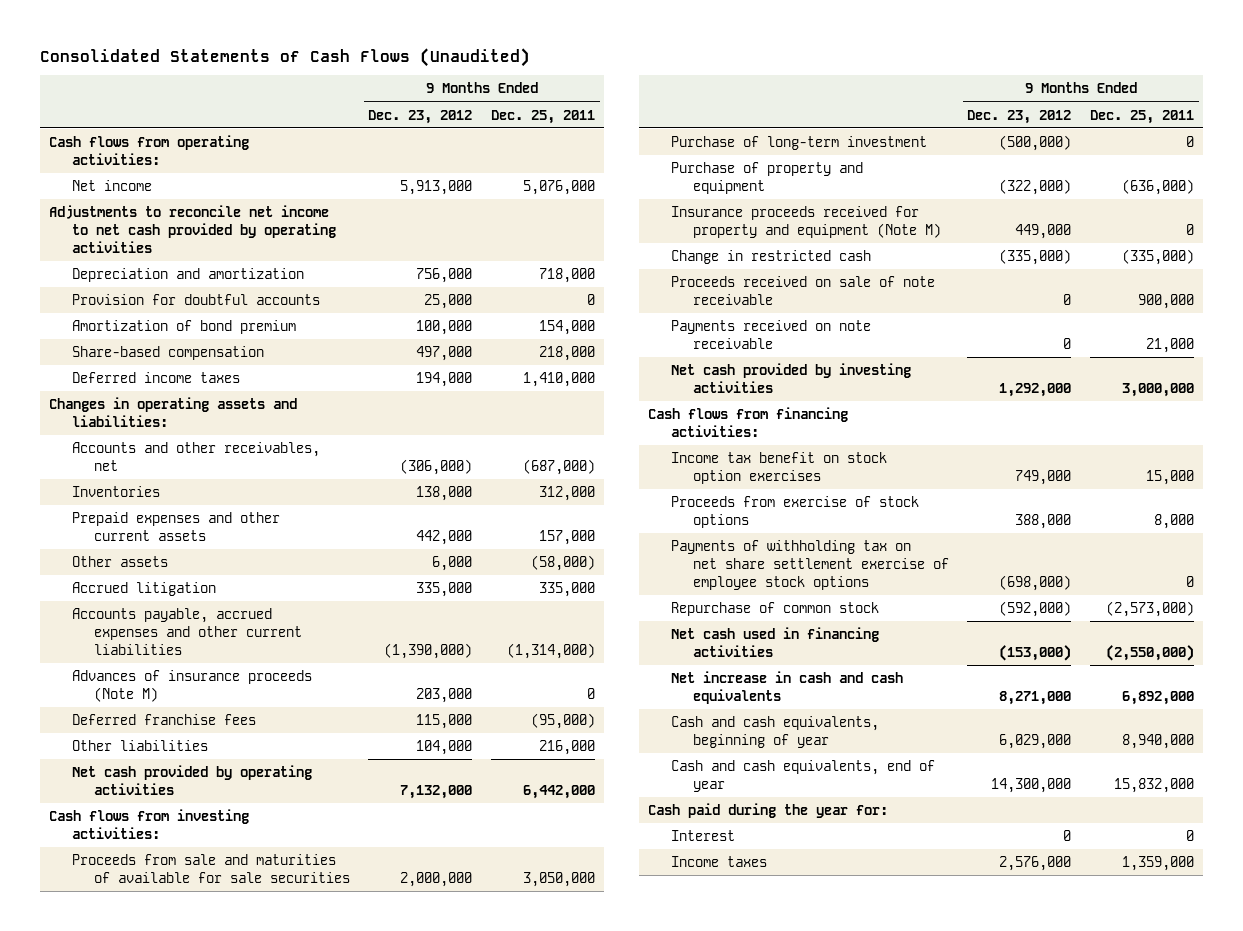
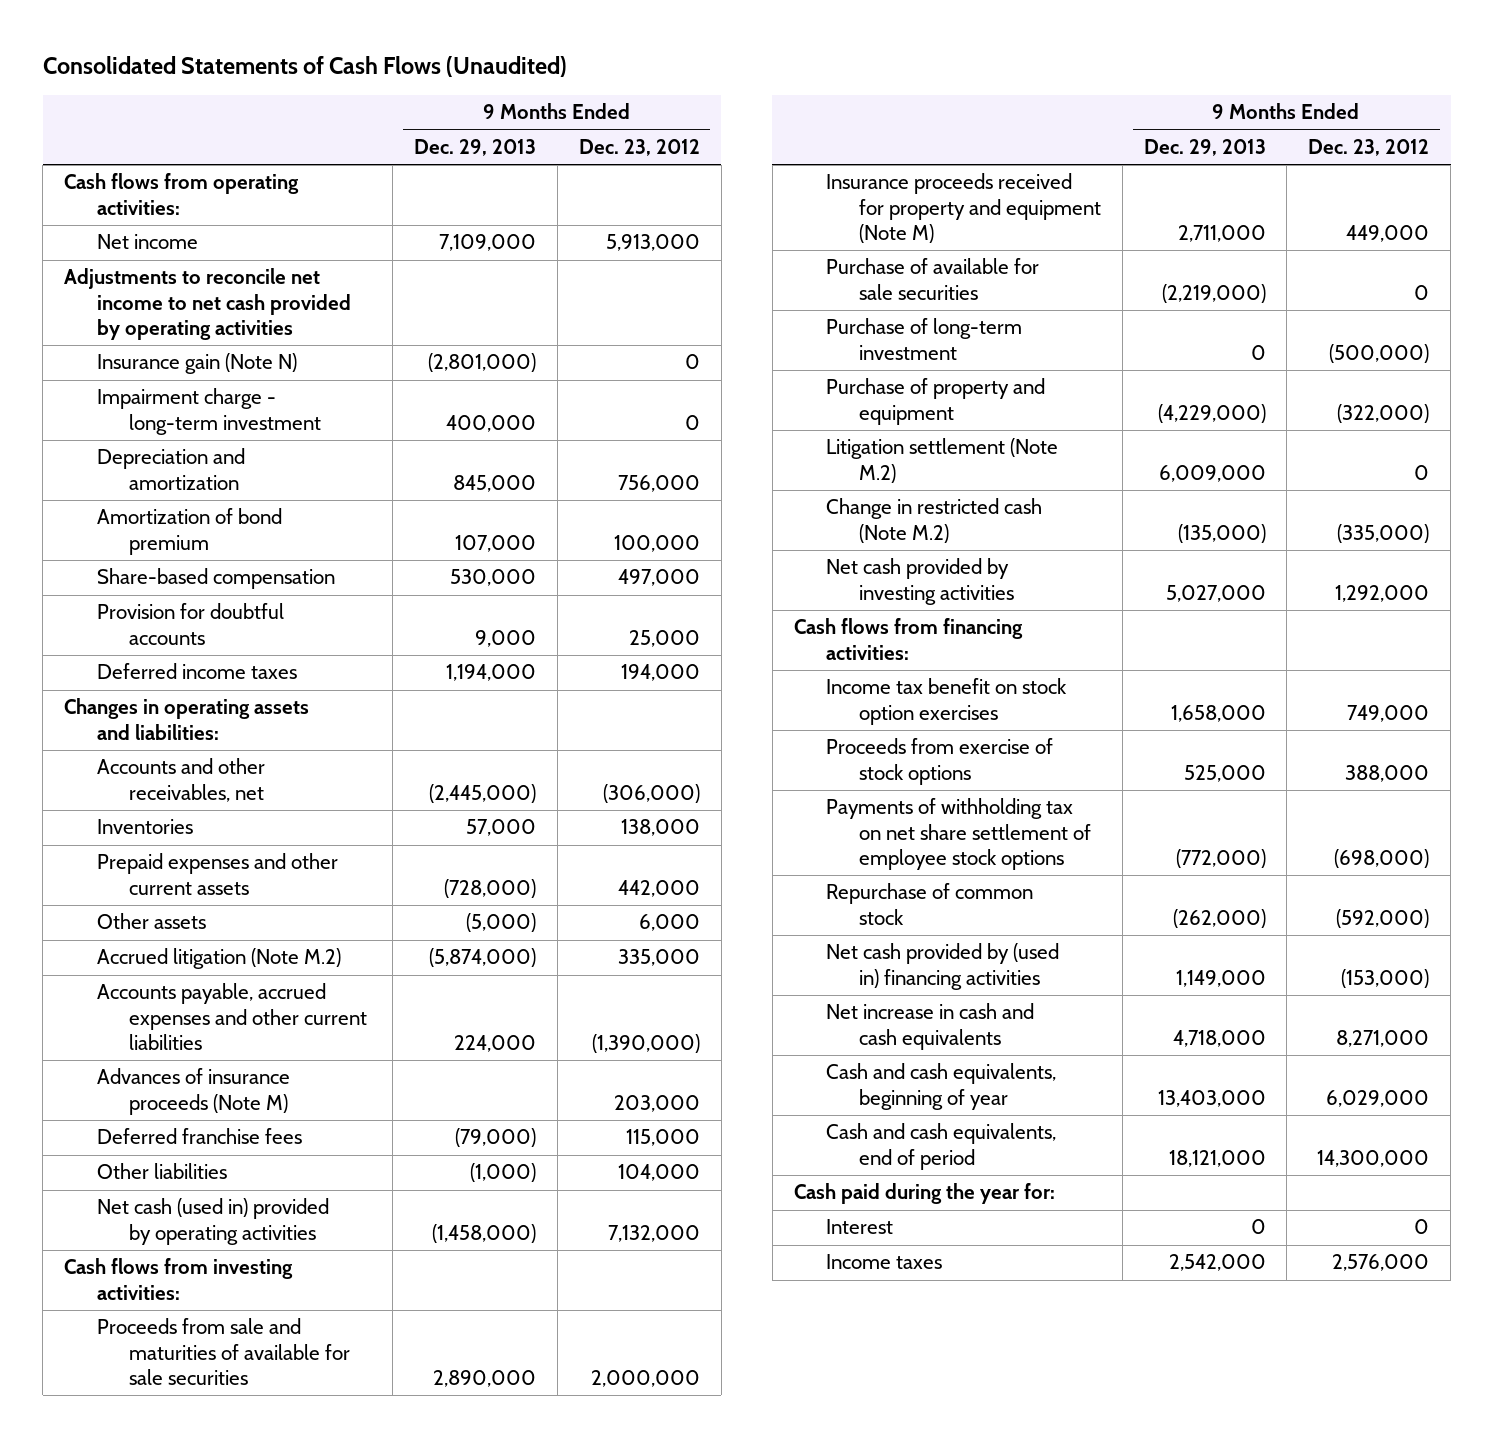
- | 9 Months Ended Dec. 23, 2012 | 9 Months Ended Dec. 25, 2011
+ | 9 Months Ended Dec. 29, 2013 | 9 Months Ended Dec. 23, 2012
+ Insurance gain (Note N) | (2,801,000) | 0
+ Impairment charge - long-term investment | 400,000 | 0
moved down: Provision for doubtful accounts | 9,000 | 25,000
- Accrued litigation | 335,000 | 335,000
+ Accrued litigation (Note M.2) | (5,874,000) | 335,000
- Net cash provided by operating activities | 7,132,000 | 6,442,000
+ Net cash (used in) provided by operating activities | (1,458,000) | 7,132,000
moved up: Insurance proceeds received for property and equipment (Note M) | 2,711,000 | 449,000
+ Purchase of available for sale securities | (2,219,000) | 0
- Change in restricted cash | (335,000) | (335,000)
- Proceeds received on sale of note receivable | 0 | 900,000
- Payments received on note receivable | 0 | 21,000
+ Litigation settlement (Note M.2) | 6,009,000 | 0
+ Change in restricted cash (Note M.2) | (135,000) | (335,000)
- Payments of withholding tax on net share settlement exercise of employee stock options | (698,000) | 0
+ Payments of withholding tax on net share settlement of employee stock options | (772,000) | (698,000)
- Net cash used in financing activities | (153,000) | (2,550,000)
+ Net cash provided by (used in) financing activities | 1,149,000 | (153,000)
- Cash and cash equivalents, end of year | 14,300,000 | 15,832,000
+ Cash and cash equivalents, end of period | 18,121,000 | 14,300,000

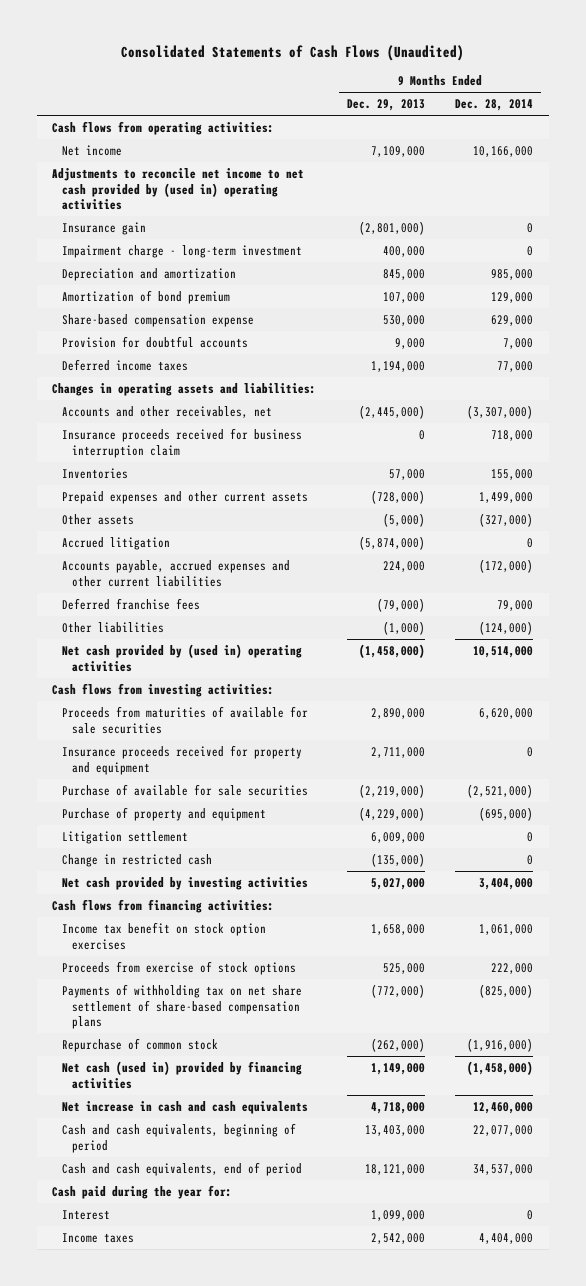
- | 9 Months Ended Dec. 29, 2013 | 9 Months Ended Dec. 23, 2012
+ | 9 Months Ended Dec. 29, 2013 | 9 Months Ended Dec. 28, 2014
- Adjustments to reconcile net income to net cash provided by operating activities
- Insurance gain (Note N) | (2,801,000) | 0
+ Adjustments to reconcile net income to net cash provided by (used in) operating activities
+ Insurance gain | (2,801,000) | 0
- Share-based compensation | 530,000 | 497,000
+ Share-based compensation expense | 530,000 | 629,000
+ Insurance proceeds received for business interruption claim | 0 | 718,000
- Accrued litigation (Note M.2) | (5,874,000) | 335,000
+ Accrued litigation | (5,874,000) | 0
- Advances of insurance proceeds (Note M) | | 203,000
- Net cash (used in) provided by operating activities | (1,458,000) | 7,132,000
+ Net cash provided by (used in) operating activities | (1,458,000) | 10,514,000
- Proceeds from sale and maturities of available for sale securities | 2,890,000 | 2,000,000
- Insurance proceeds received for property and equipment (Note M) | 2,711,000 | 449,000
+ Proceeds from maturities of available for sale securities | 2,890,000 | 6,620,000
+ Insurance proceeds received for property and equipment | 2,711,000 | 0
- Purchase of long-term investment | 0 | (500,000)
- Litigation settlement (Note M.2) | 6,009,000 | 0
- Change in restricted cash (Note M.2) | (135,000) | (335,000)
+ Litigation settlement | 6,009,000 | 0
+ Change in restricted cash | (135,000) | 0
- Payments of withholding tax on net share settlement of employee stock options | (772,000) | (698,000)
+ Payments of withholding tax on net share settlement of share-based compensation plans | (772,000) | (825,000)
- Net cash provided by (used in) financing activities | 1,149,000 | (153,000)
+ Net cash (used in) provided by financing activities | 1,149,000 | (1,458,000)
- Cash and cash equivalents, beginning of year | 13,403,000 | 6,029,000
+ Cash and cash equivalents, beginning of period | 13,403,000 | 22,077,000
- Interest | 0 | 0
+ Interest | 1,099,000 | 0

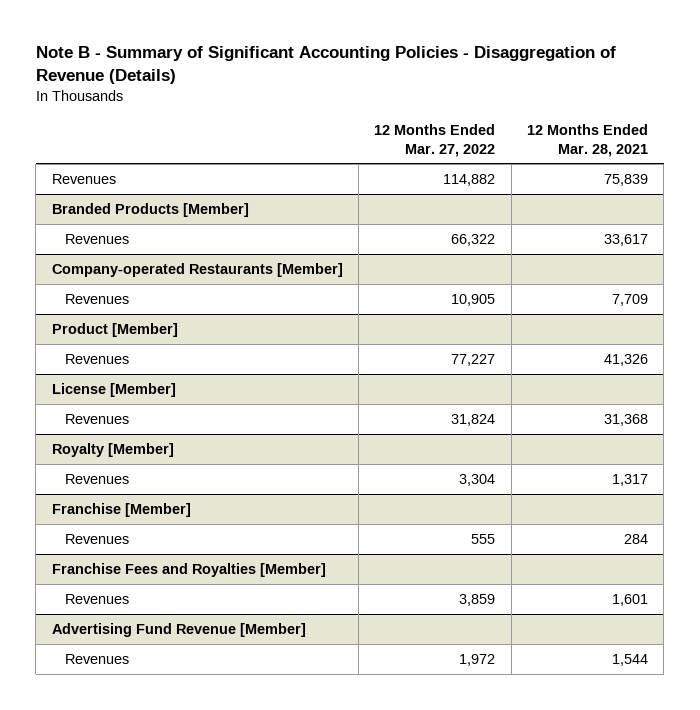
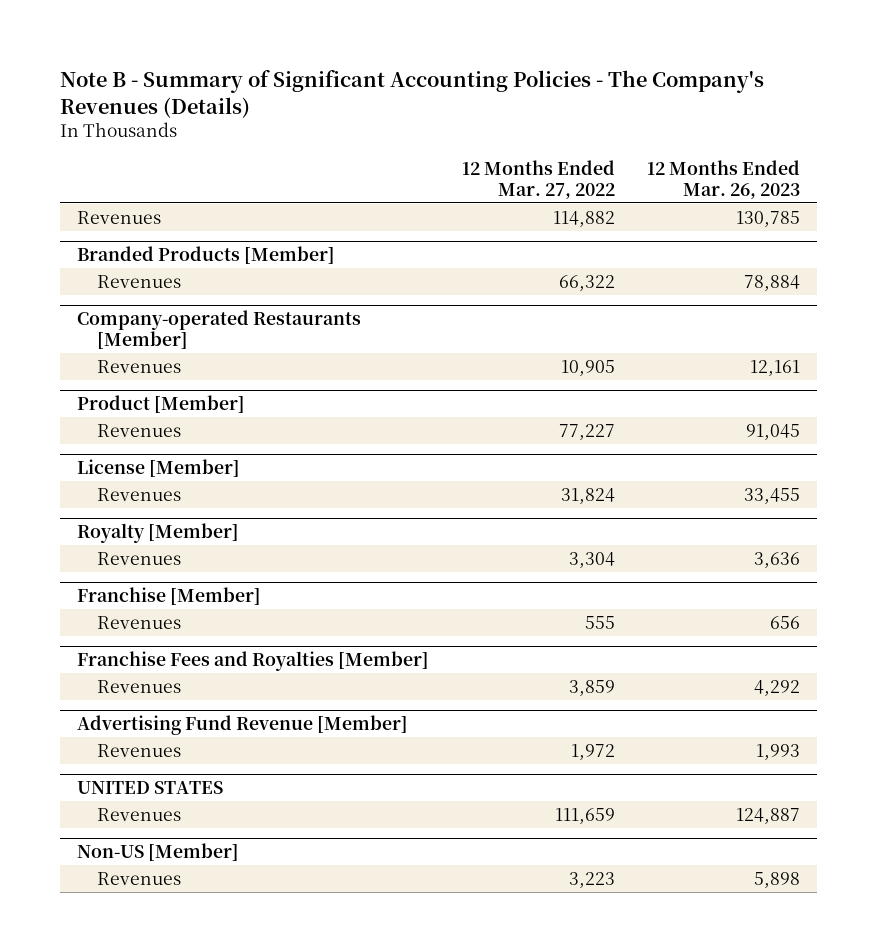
- Note B - Summary of Significant Accounting Policies - Disaggregation of Revenue (Details)
+ Note B - Summary of Significant Accounting Policies - The Company's Revenues (Details)
- | 12 Months Ended Mar. 27, 2022 | 12 Months Ended Mar. 28, 2021
+ | 12 Months Ended Mar. 27, 2022 | 12 Months Ended Mar. 26, 2023
+ UNITED STATES
+ Revenues | 111,659 | 124,887
+ Non-US [Member]
+ Revenues | 3,223 | 5,898

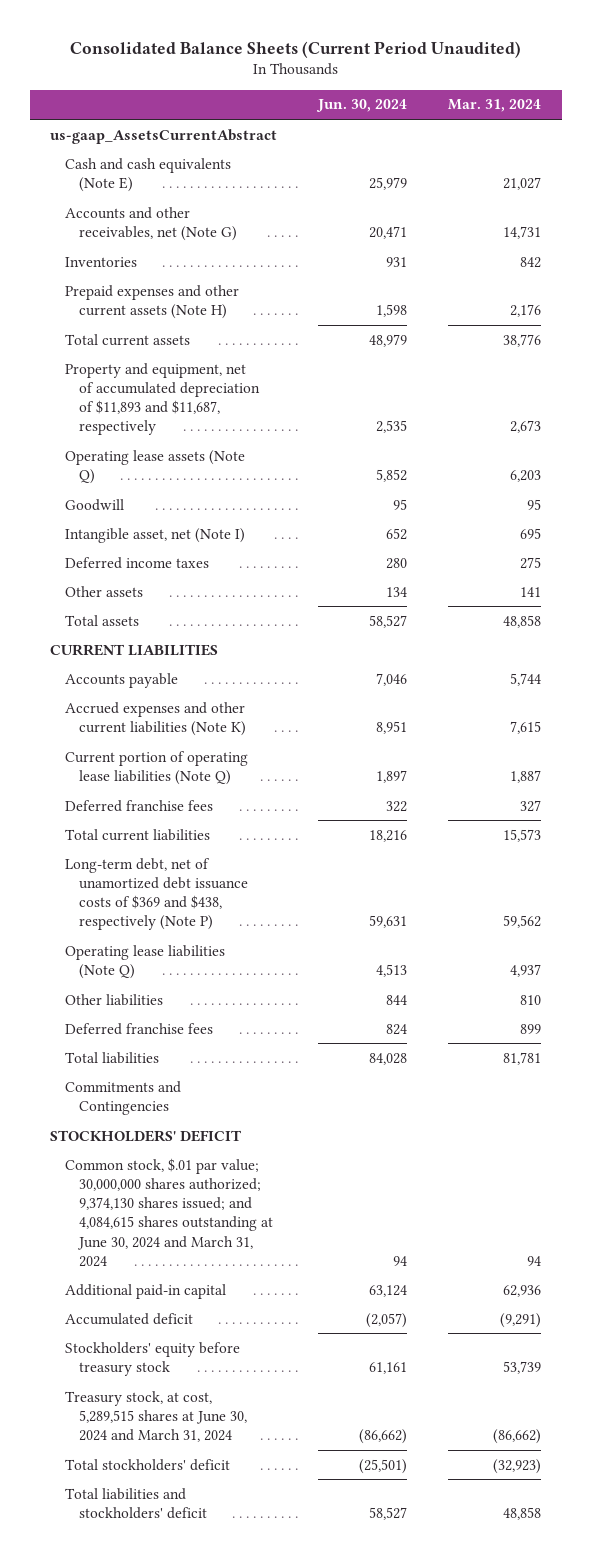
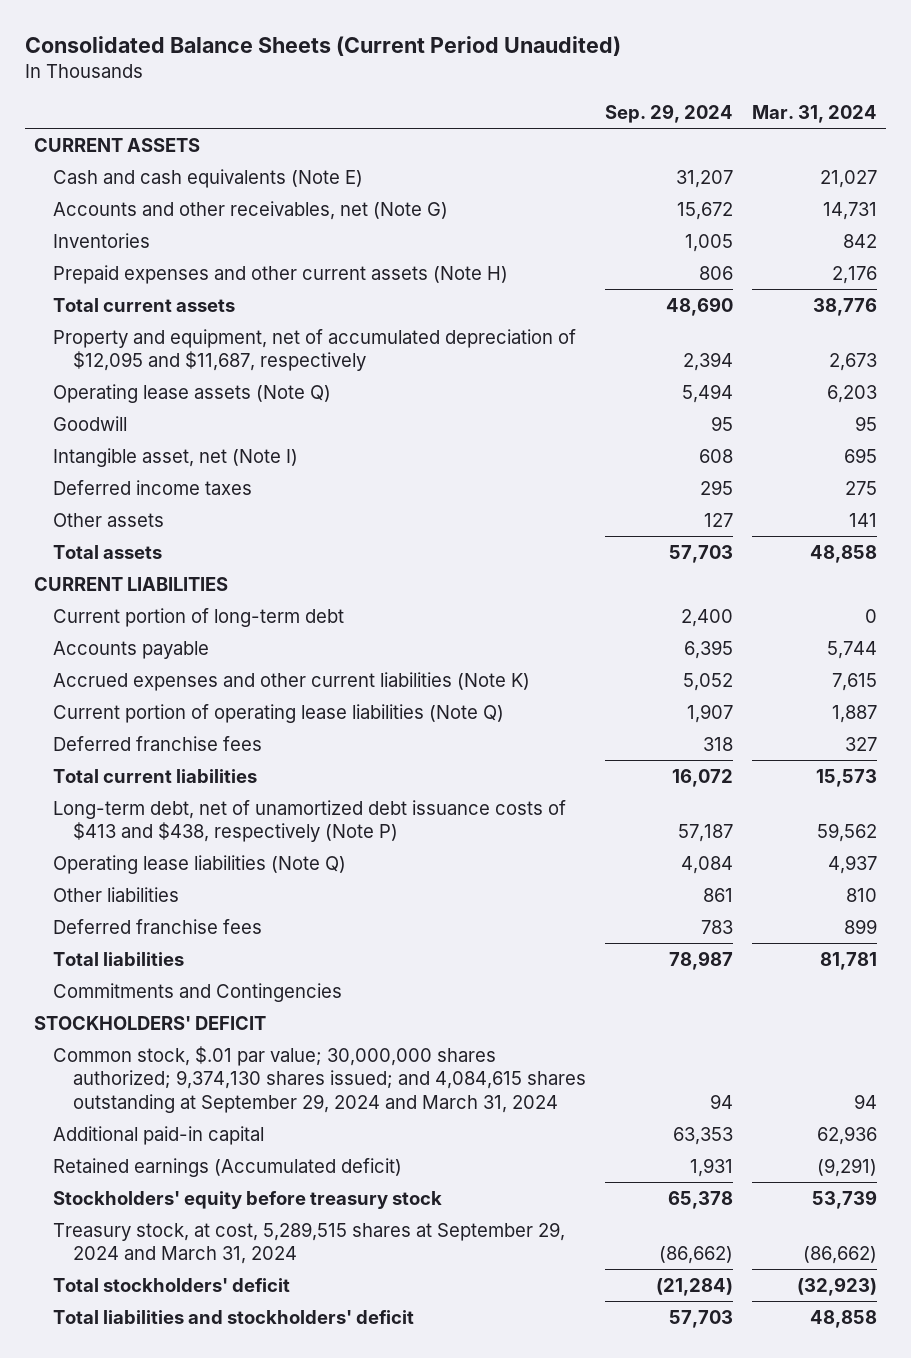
- | Jun. 30, 2024 | Mar. 31, 2024
+ | Sep. 29, 2024 | Mar. 31, 2024
- us-gaap_AssetsCurrentAbstract
+ CURRENT ASSETS
- Property and equipment, net of accumulated depreciation of $11,893 and $11,687, respectively | 2,535 | 2,673
+ Property and equipment, net of accumulated depreciation of $12,095 and $11,687, respectively | 2,394 | 2,673
+ Current portion of long-term debt | 2,400 | 0
- Long-term debt, net of unamortized debt issuance costs of $369 and $438, respectively (Note P) | 59,631 | 59,562
+ Long-term debt, net of unamortized debt issuance costs of $413 and $438, respectively (Note P) | 57,187 | 59,562
- Common stock, $.01 par value; 30,000,000 shares authorized; 9,374,130 shares issued; and 4,084,615 shares outstanding at June 30, 2024 and March 31, 2024 | 94 | 94
+ Common stock, $.01 par value; 30,000,000 shares authorized; 9,374,130 shares issued; and 4,084,615 shares outstanding at September 29, 2024 and March 31, 2024 | 94 | 94
- Accumulated deficit | (2,057) | (9,291)
+ Retained earnings (Accumulated deficit) | 1,931 | (9,291)
- Treasury stock, at cost, 5,289,515 shares at June 30, 2024 and March 31, 2024 | (86,662) | (86,662)
+ Treasury stock, at cost, 5,289,515 shares at September 29, 2024 and March 31, 2024 | (86,662) | (86,662)

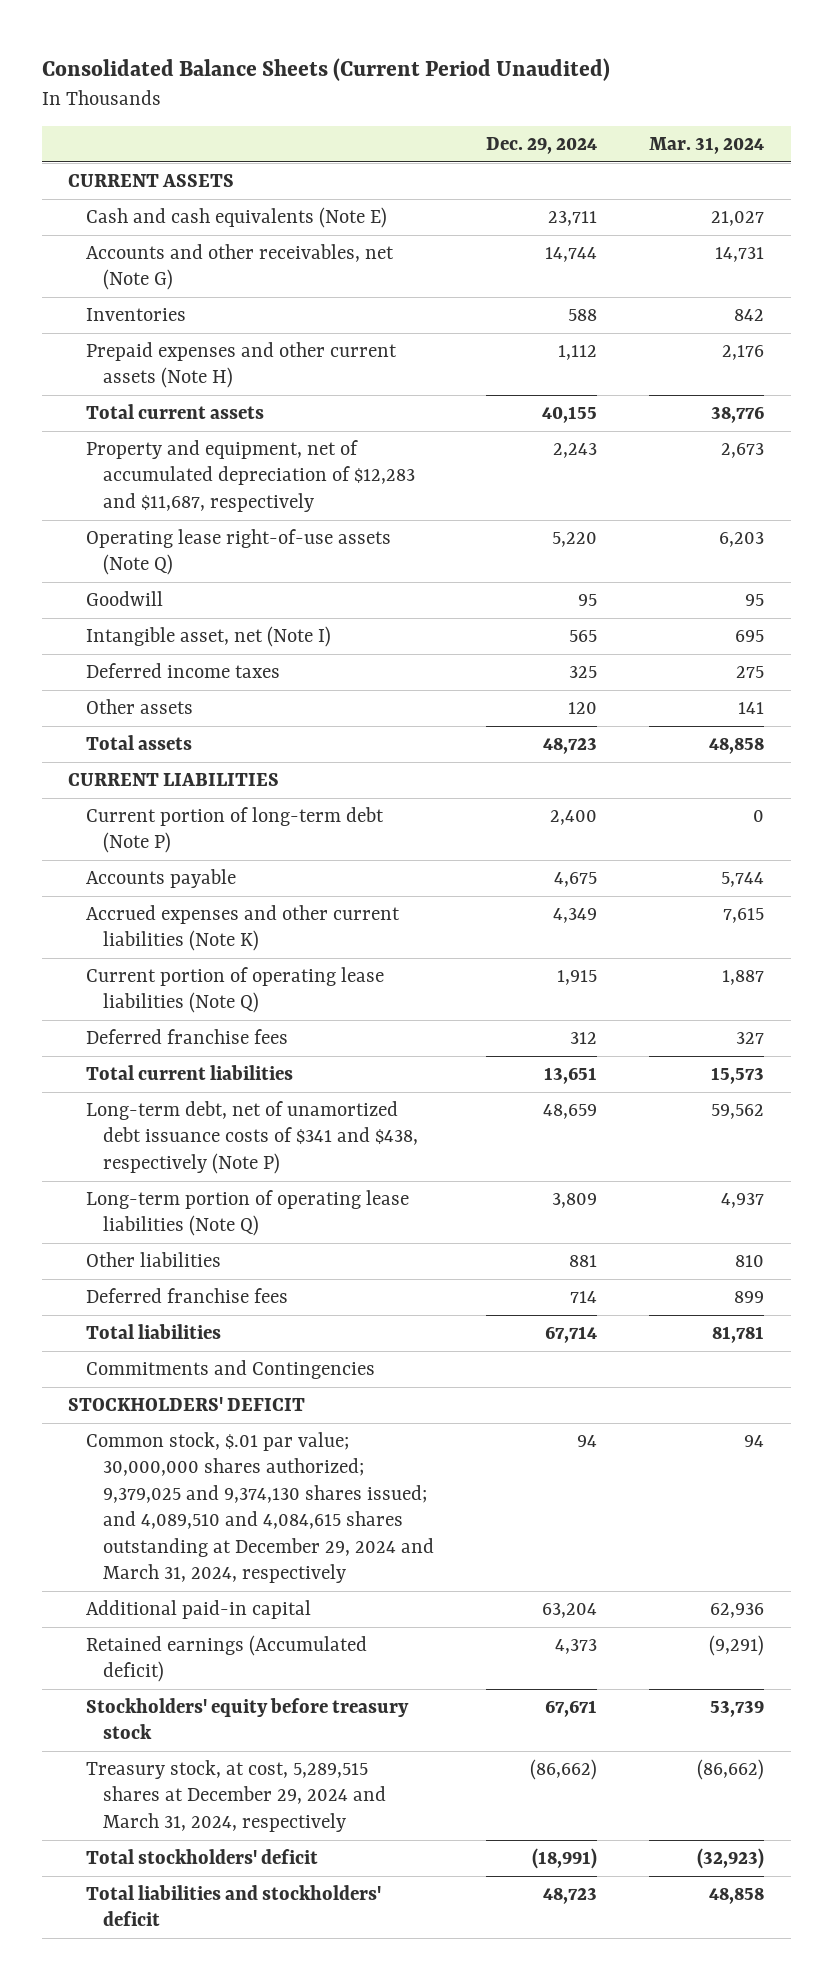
- | Sep. 29, 2024 | Mar. 31, 2024
+ | Dec. 29, 2024 | Mar. 31, 2024
- Property and equipment, net of accumulated depreciation of $12,095 and $11,687, respectively | 2,394 | 2,673
- Operating lease assets (Note Q) | 5,494 | 6,203
+ Property and equipment, net of accumulated depreciation of $12,283 and $11,687, respectively | 2,243 | 2,673
+ Operating lease right-of-use assets (Note Q) | 5,220 | 6,203
- Current portion of long-term debt | 2,400 | 0
+ Current portion of long-term debt (Note P) | 2,400 | 0
- Long-term debt, net of unamortized debt issuance costs of $413 and $438, respectively (Note P) | 57,187 | 59,562
- Operating lease liabilities (Note Q) | 4,084 | 4,937
+ Long-term debt, net of unamortized debt issuance costs of $341 and $438, respectively (Note P) | 48,659 | 59,562
+ Long-term portion of operating lease liabilities (Note Q) | 3,809 | 4,937
- Common stock, $.01 par value; 30,000,000 shares authorized; 9,374,130 shares issued; and 4,084,615 shares outstanding at September 29, 2024 and March 31, 2024 | 94 | 94
+ Common stock, $.01 par value; 30,000,000 shares authorized; 9,379,025 and 9,374,130 shares issued; and 4,089,510 and 4,084,615 shares outstanding at December 29, 2024 and March 31, 2024, respectively | 94 | 94
- Treasury stock, at cost, 5,289,515 shares at September 29, 2024 and March 31, 2024 | (86,662) | (86,662)
+ Treasury stock, at cost, 5,289,515 shares at December 29, 2024 and March 31, 2024, respectively | (86,662) | (86,662)

